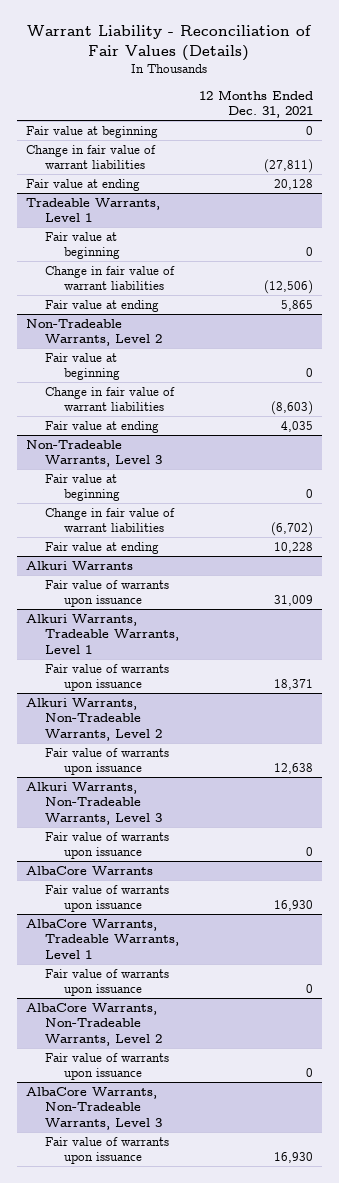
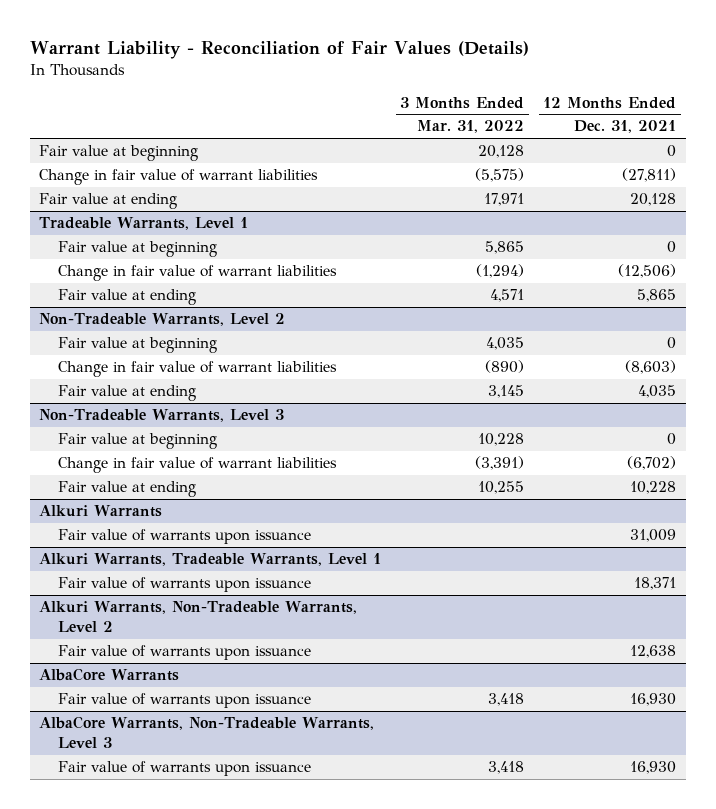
- | 12 Months Ended Dec. 31, 2021
+ | 3 Months Ended Mar. 31, 2022 | 12 Months Ended Dec. 31, 2021
- Alkuri Warrants, Non-Tradeable Warrants, Level 3
- Fair value of warrants upon issuance | 0
- AlbaCore Warrants, Tradeable Warrants, Level 1
- Fair value of warrants upon issuance | 0
- AlbaCore Warrants, Non-Tradeable Warrants, Level 2
- Fair value of warrants upon issuance | 0

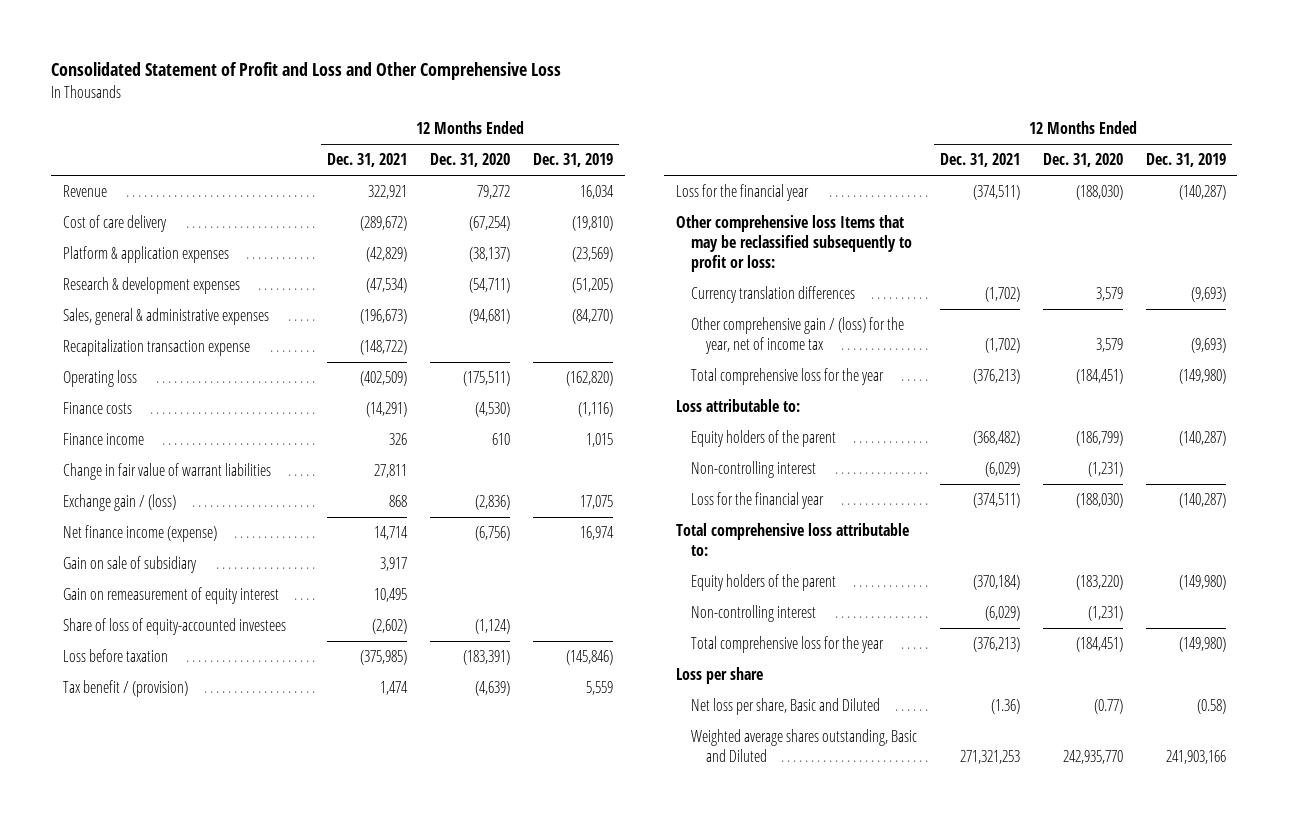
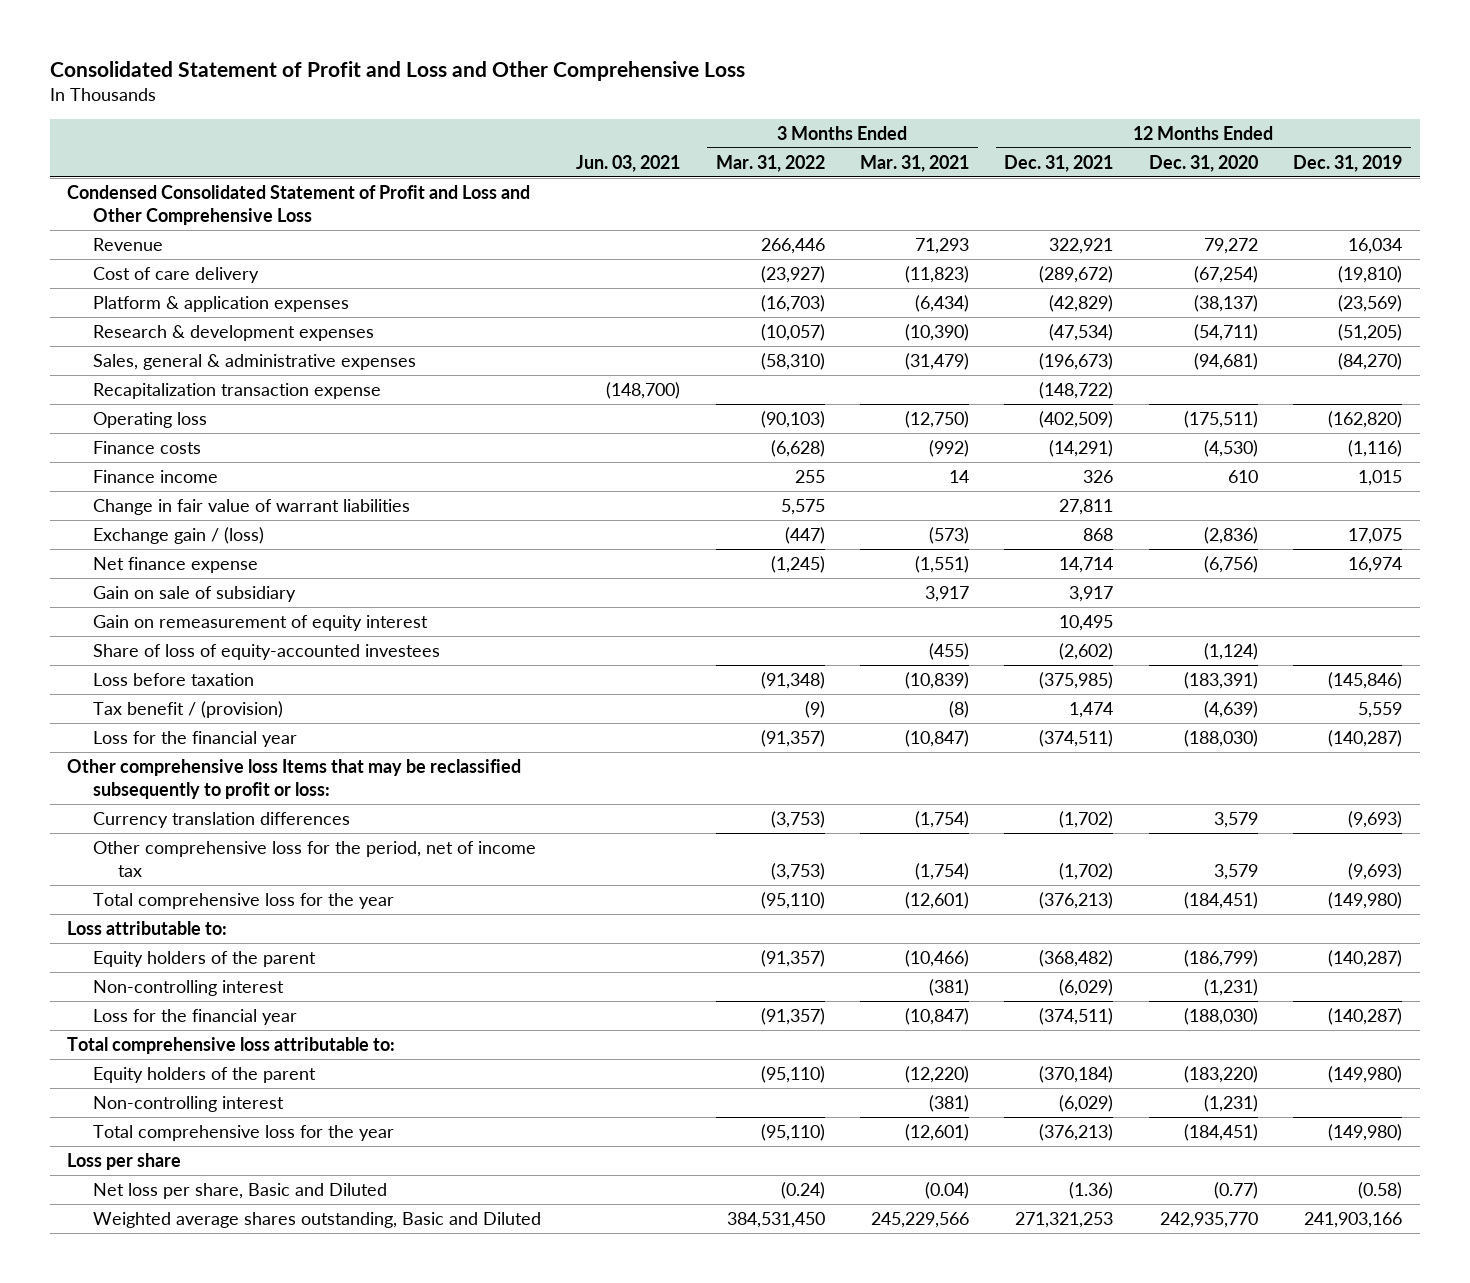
- | 12 Months Ended Dec. 31, 2021 | 12 Months Ended Dec. 31, 2020 | 12 Months Ended Dec. 31, 2019
+ | Jun. 03, 2021 | 3 Months Ended Mar. 31, 2022 | 3 Months Ended Mar. 31, 2021 | 12 Months Ended Dec. 31, 2021 | 12 Months Ended Dec. 31, 2020 | 12 Months Ended Dec. 31, 2019
+ Condensed Consolidated Statement of Profit and Loss and Other Comprehensive Loss
- Net finance income (expense) | 14,714 | (6,756) | 16,974
+ Net finance expense | | (1,245) | (1,551) | 14,714 | (6,756) | 16,974
- Other comprehensive gain / (loss) for the year, net of income tax | (1,702) | 3,579 | (9,693)
+ Other comprehensive loss for the period, net of income tax | | (3,753) | (1,754) | (1,702) | 3,579 | (9,693)

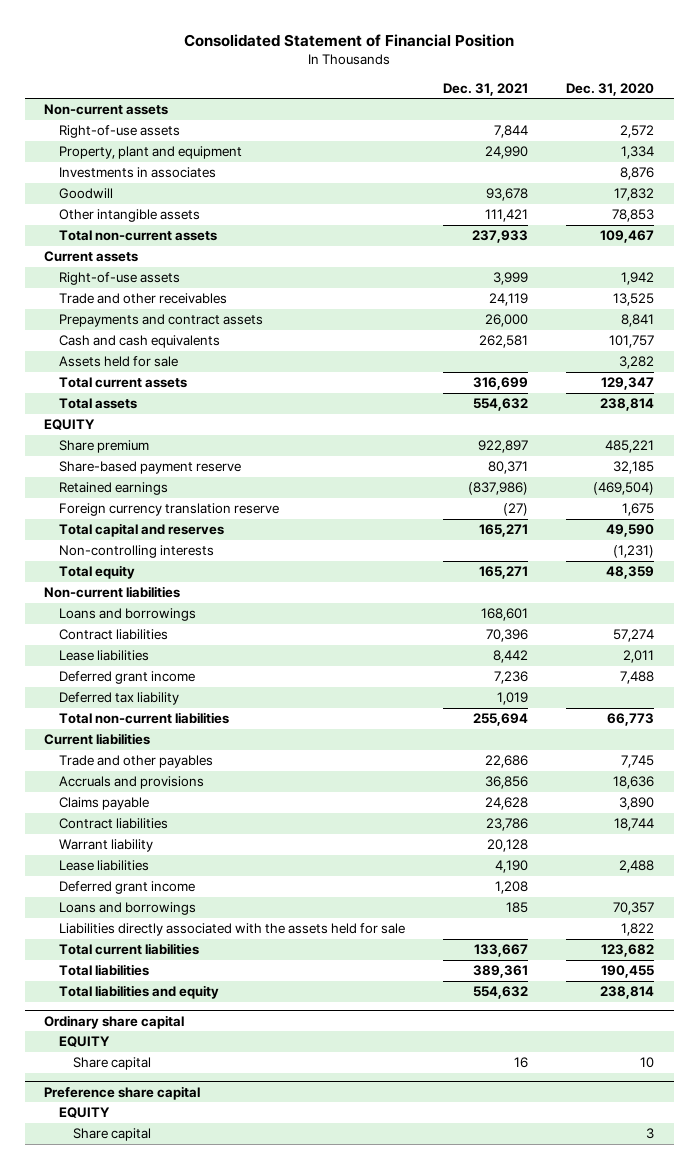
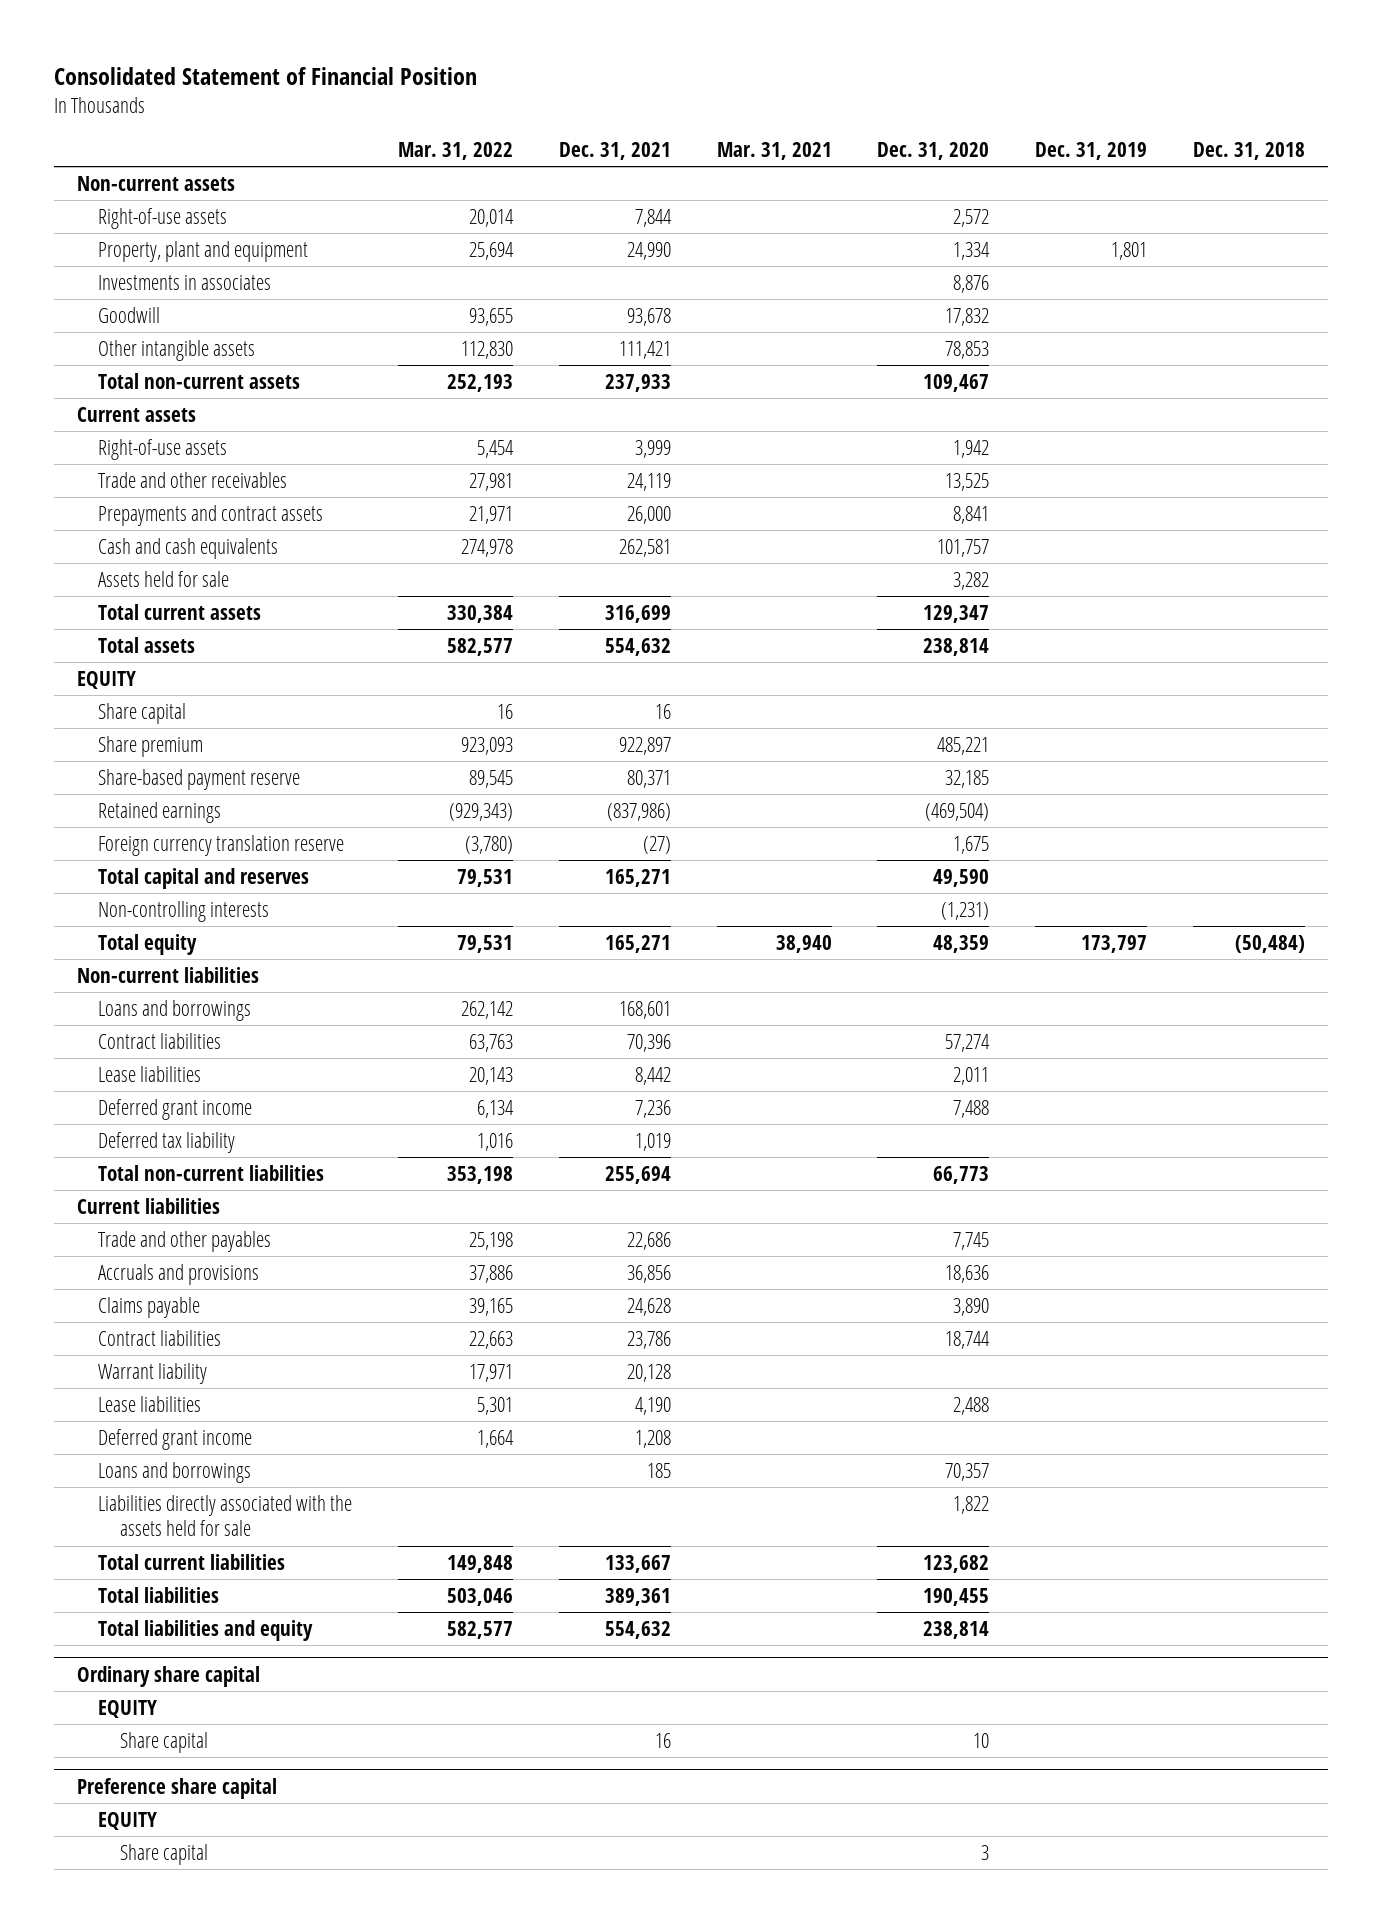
- | Dec. 31, 2021 | Dec. 31, 2020
+ | Mar. 31, 2022 | Dec. 31, 2021 | Mar. 31, 2021 | Dec. 31, 2020 | Dec. 31, 2019 | Dec. 31, 2018
+ Share capital | 16 | 16 | | | |

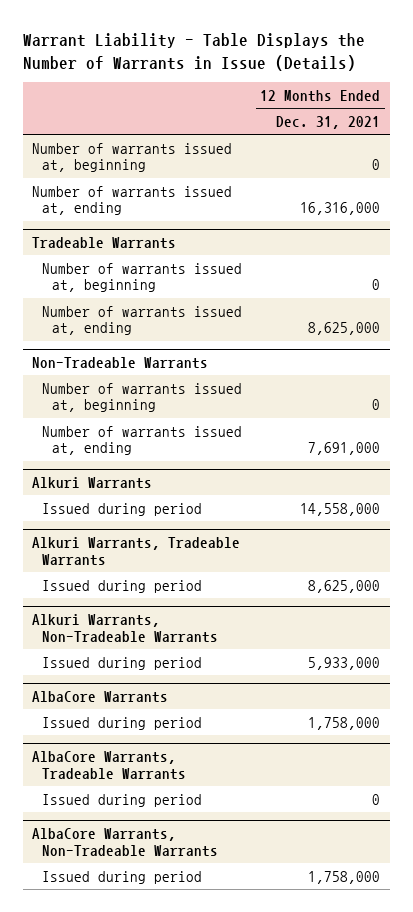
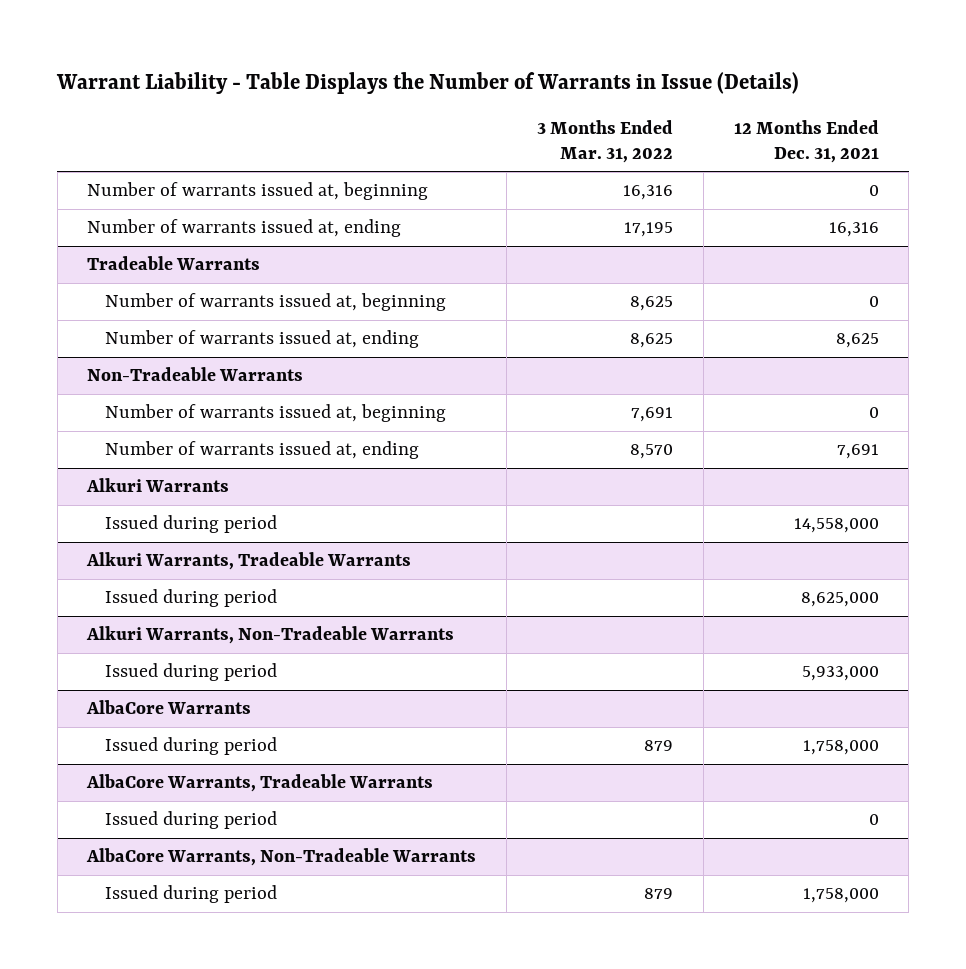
- | 12 Months Ended Dec. 31, 2021
+ | 3 Months Ended Mar. 31, 2022 | 12 Months Ended Dec. 31, 2021
- Number of warrants issued at, ending | 16,316,000
+ Number of warrants issued at, ending | 17,195 | 16,316
@ Tradeable Warrants
- Number of warrants issued at, ending | 8,625,000
+ Number of warrants issued at, ending | 8,625 | 8,625
@ Non-Tradeable Warrants
- Number of warrants issued at, ending | 7,691,000
+ Number of warrants issued at, ending | 8,570 | 7,691

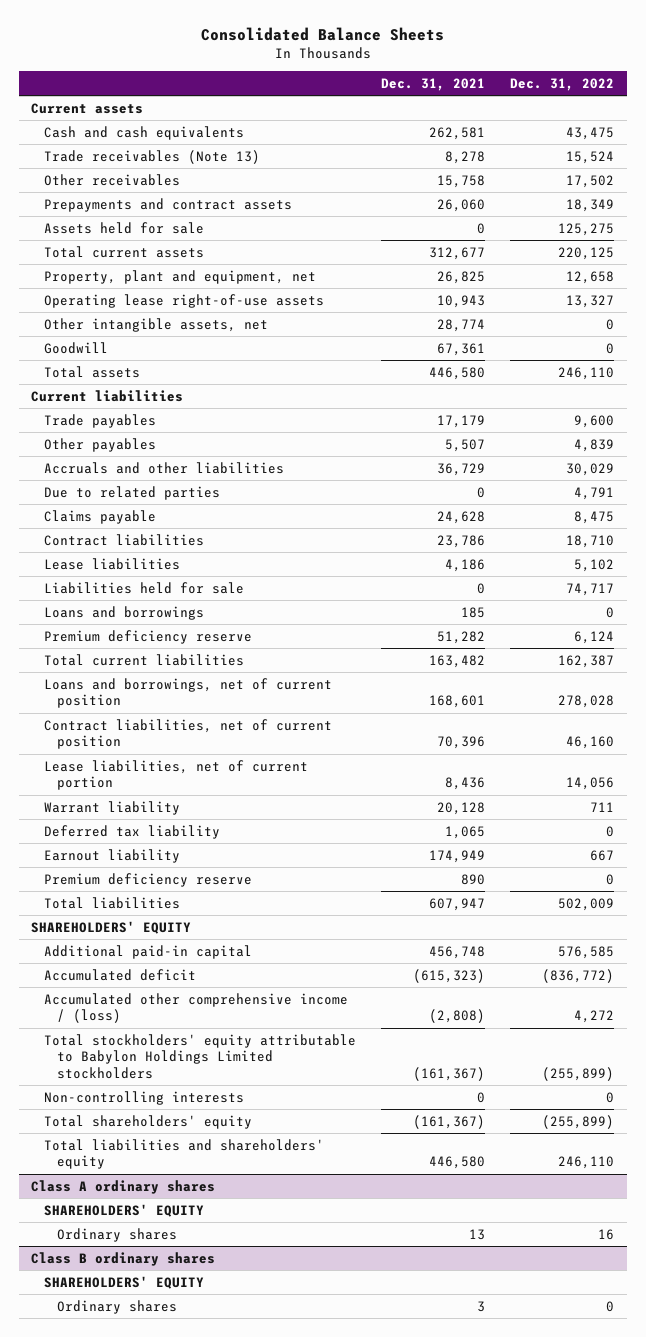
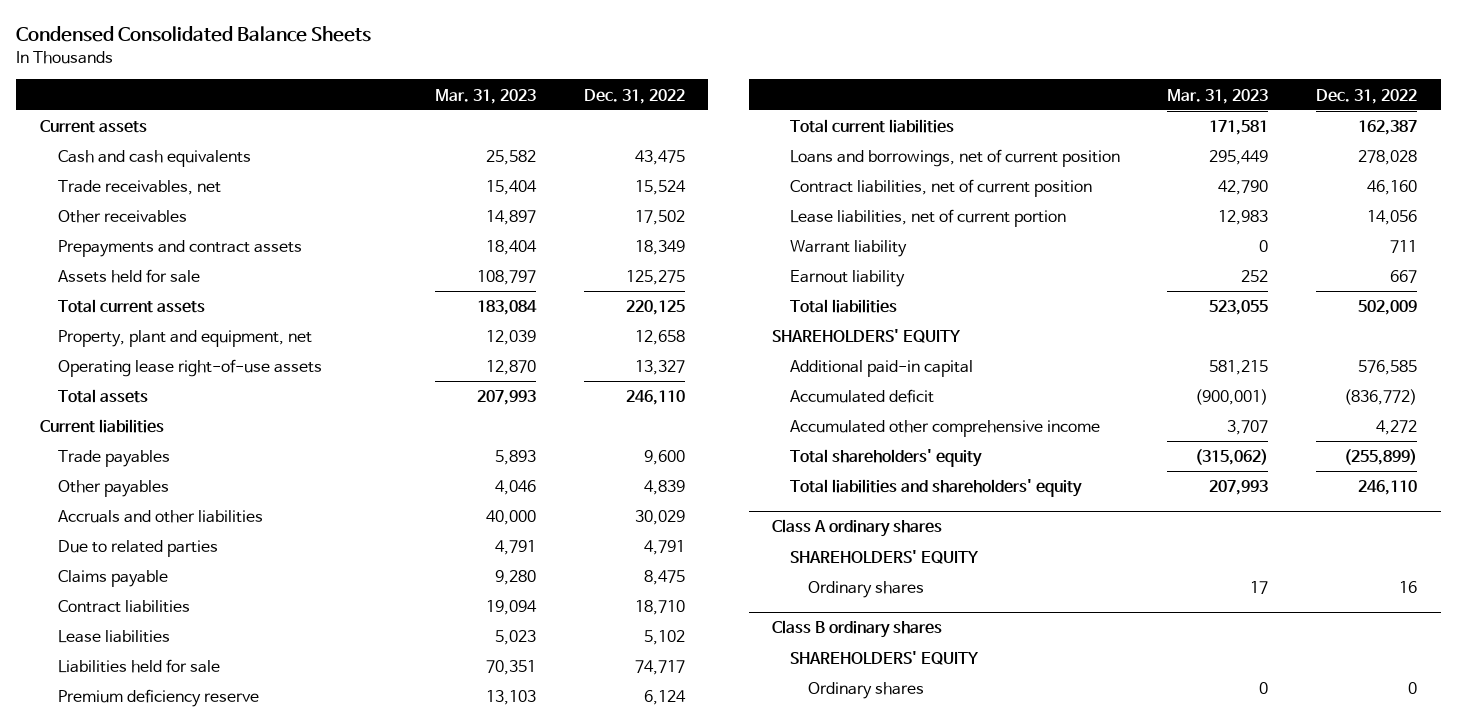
- Consolidated Balance Sheets
+ Condensed Consolidated Balance Sheets
- | Dec. 31, 2021 | Dec. 31, 2022
+ | Mar. 31, 2023 | Dec. 31, 2022
- Trade receivables (Note 13) | 8,278 | 15,524
+ Trade receivables, net | 15,404 | 15,524
- Other intangible assets, net | 28,774 | 0
- Goodwill | 67,361 | 0
- Loans and borrowings | 185 | 0
- Deferred tax liability | 1,065 | 0
- Premium deficiency reserve | 890 | 0
- Accumulated other comprehensive income / (loss) | (2,808) | 4,272
- Total stockholders' equity attributable to Babylon Holdings Limited stockholders | (161,367) | (255,899)
- Non-controlling interests | 0 | 0
+ Accumulated other comprehensive income | 3,707 | 4,272

